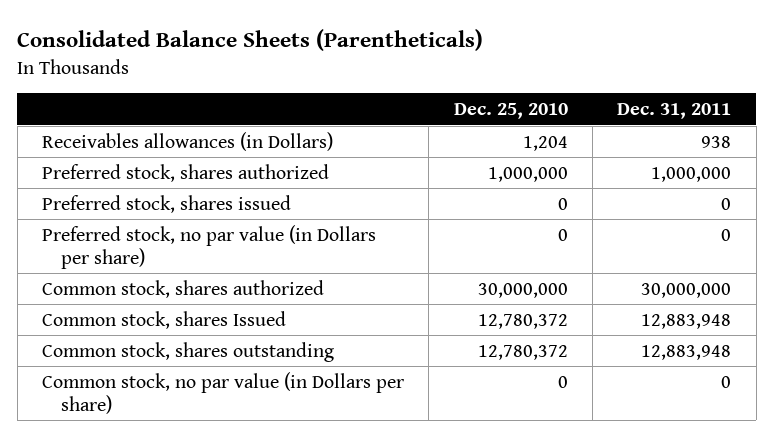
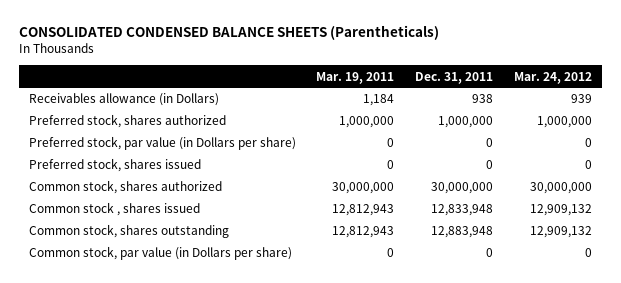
- Consolidated Balance Sheets (Parentheticals)
+ CONSOLIDATED CONDENSED BALANCE SHEETS (Parentheticals)
- | Dec. 25, 2010 | Dec. 31, 2011
+ | Mar. 19, 2011 | Dec. 31, 2011 | Mar. 24, 2012
- Receivables allowances (in Dollars) | 1,204 | 938
+ Receivables allowance (in Dollars) | 1,184 | 938 | 939
+ Preferred stock, par value (in Dollars per share) | 0 | 0 | 0
- Preferred stock, no par value (in Dollars per share) | 0 | 0
- Common stock, shares Issued | 12,780,372 | 12,883,948
+ Common stock , shares issued | 12,812,943 | 12,833,948 | 12,909,132
- Common stock, no par value (in Dollars per share) | 0 | 0
+ Common stock, par value (in Dollars per share) | 0 | 0 | 0

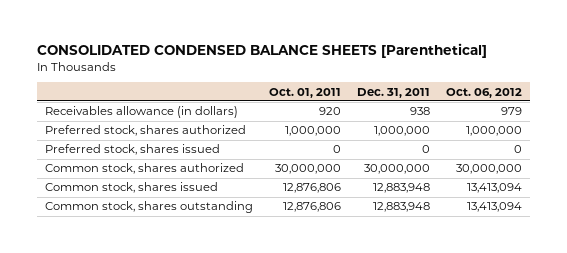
- CONSOLIDATED CONDENSED BALANCE SHEETS (Parentheticals)
+ CONSOLIDATED CONDENSED BALANCE SHEETS [Parenthetical]
- | Mar. 19, 2011 | Dec. 31, 2011 | Mar. 24, 2012
+ | Oct. 01, 2011 | Dec. 31, 2011 | Oct. 06, 2012
- Receivables allowance (in Dollars) | 1,184 | 938 | 939
+ Receivables allowance (in dollars) | 920 | 938 | 979
- Preferred stock, par value (in Dollars per share) | 0 | 0 | 0
- Common stock , shares issued | 12,812,943 | 12,833,948 | 12,909,132
+ Common stock, shares issued | 12,876,806 | 12,883,948 | 13,413,094
- Common stock, par value (in Dollars per share) | 0 | 0 | 0

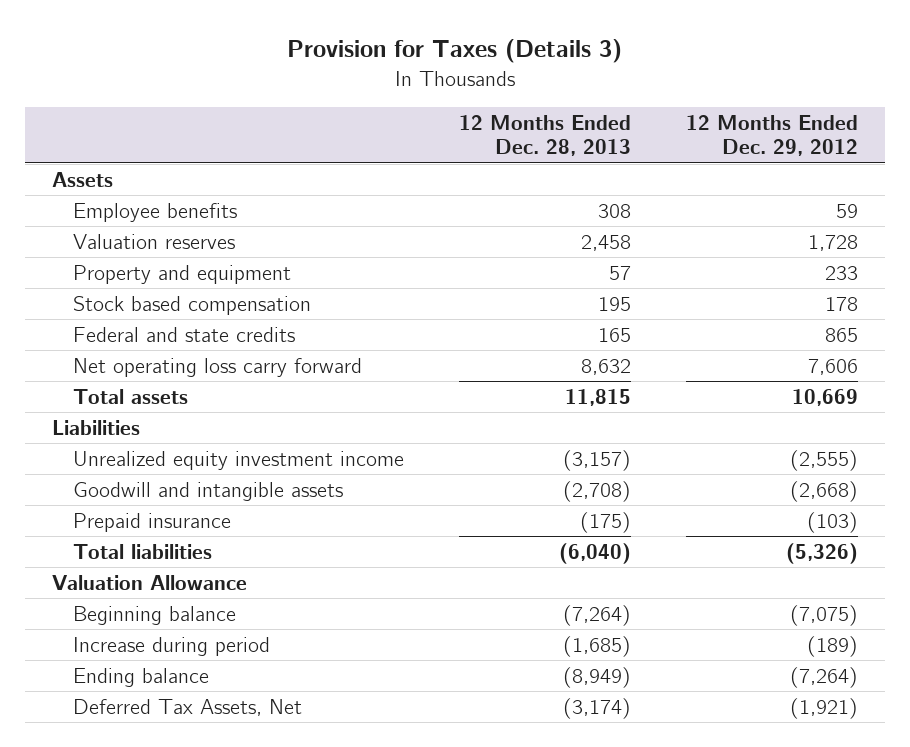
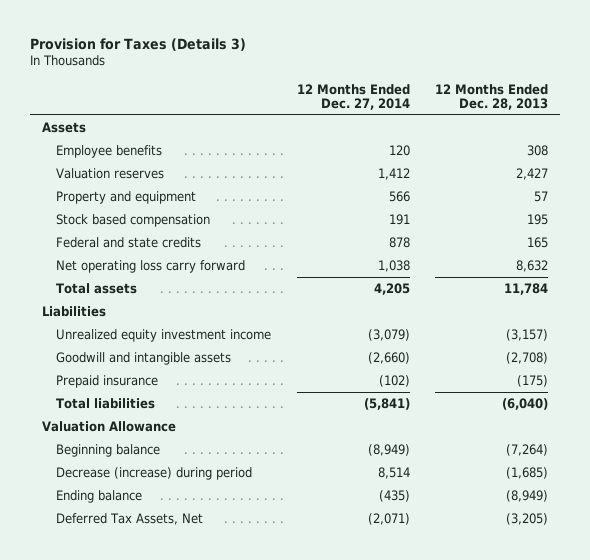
- | 12 Months Ended Dec. 28, 2013 | 12 Months Ended Dec. 29, 2012
+ | 12 Months Ended Dec. 27, 2014 | 12 Months Ended Dec. 28, 2013
- Valuation reserves | 2,458 | 1,728
+ Valuation reserves | 1,412 | 2,427
- Total assets | 11,815 | 10,669
+ Total assets | 4,205 | 11,784
- Increase during period | (1,685) | (189)
+ Decrease (increase) during period | 8,514 | (1,685)
- Deferred Tax Assets, Net | (3,174) | (1,921)
+ Deferred Tax Assets, Net | (2,071) | (3,205)

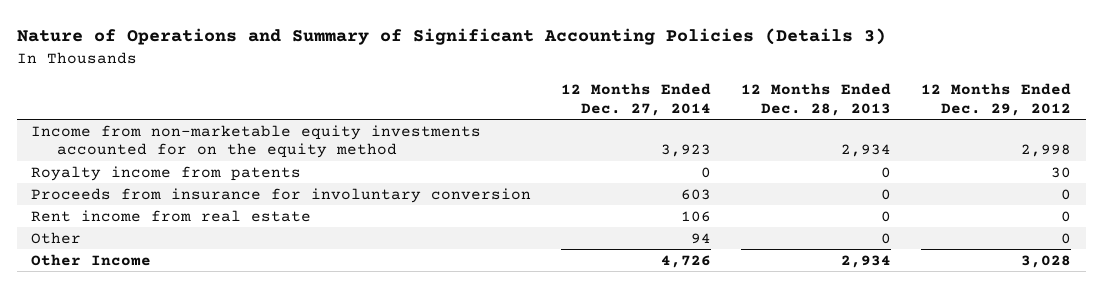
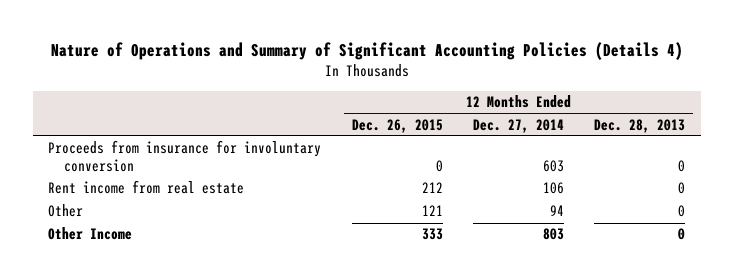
- Nature of Operations and Summary of Significant Accounting Policies (Details 3)
+ Nature of Operations and Summary of Significant Accounting Policies (Details 4)
- | 12 Months Ended Dec. 27, 2014 | 12 Months Ended Dec. 28, 2013 | 12 Months Ended Dec. 29, 2012
+ | 12 Months Ended Dec. 26, 2015 | 12 Months Ended Dec. 27, 2014 | 12 Months Ended Dec. 28, 2013
- Income from non-marketable equity investments accounted for on the equity method | 3,923 | 2,934 | 2,998
- Royalty income from patents | 0 | 0 | 30
- Other Income | 4,726 | 2,934 | 3,028
+ Other Income | 333 | 803 | 0

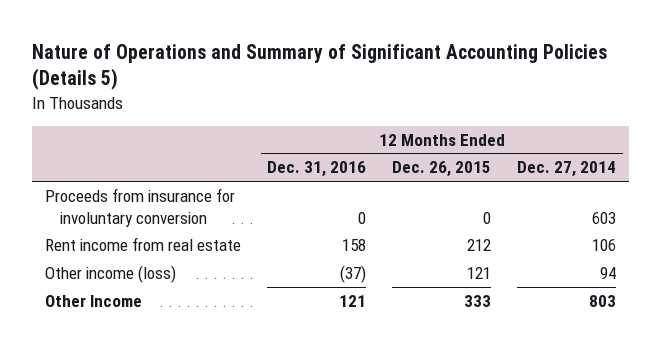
- Nature of Operations and Summary of Significant Accounting Policies (Details 4)
+ Nature of Operations and Summary of Significant Accounting Policies (Details 5)
- | 12 Months Ended Dec. 26, 2015 | 12 Months Ended Dec. 27, 2014 | 12 Months Ended Dec. 28, 2013
+ | 12 Months Ended Dec. 31, 2016 | 12 Months Ended Dec. 26, 2015 | 12 Months Ended Dec. 27, 2014
- Other | 121 | 94 | 0
+ Other income (loss) | (37) | 121 | 94

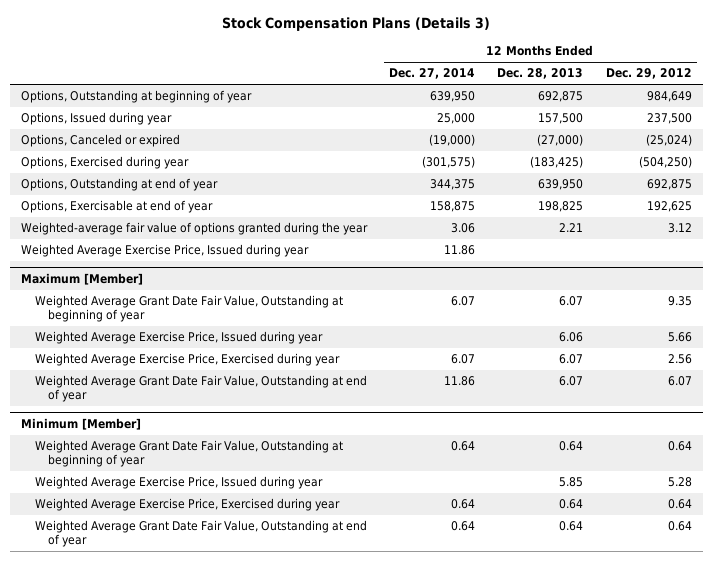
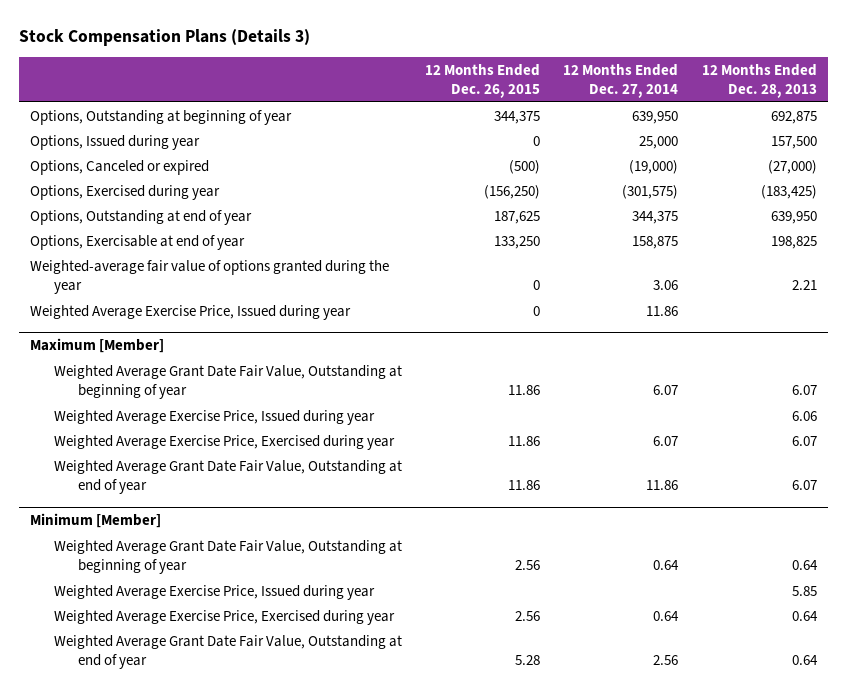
- | 12 Months Ended Dec. 27, 2014 | 12 Months Ended Dec. 28, 2013 | 12 Months Ended Dec. 29, 2012
+ | 12 Months Ended Dec. 26, 2015 | 12 Months Ended Dec. 27, 2014 | 12 Months Ended Dec. 28, 2013
@ Minimum [Member]
- Weighted Average Grant Date Fair Value, Outstanding at end of year | 0.64 | 0.64 | 0.64
+ Weighted Average Grant Date Fair Value, Outstanding at end of year | 5.28 | 2.56 | 0.64

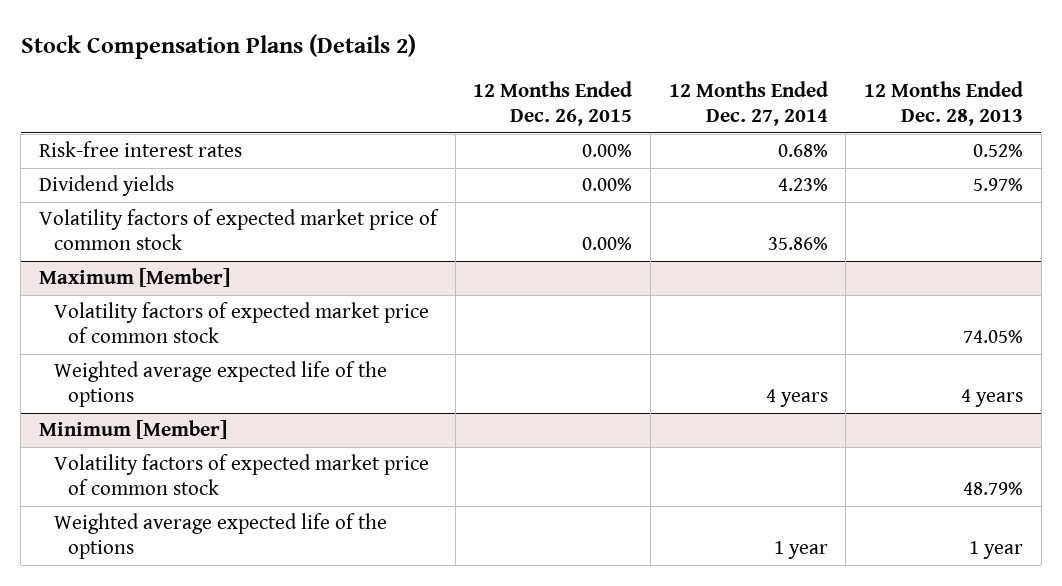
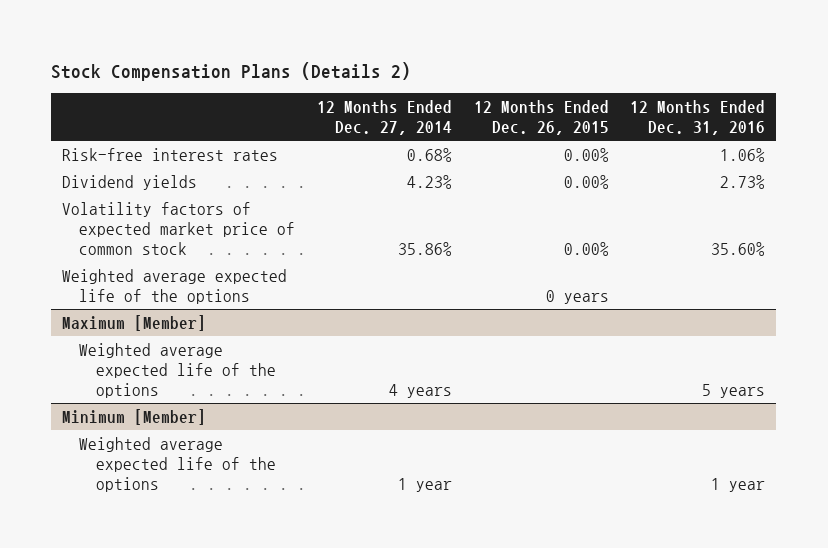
- | 12 Months Ended Dec. 26, 2015 | 12 Months Ended Dec. 27, 2014 | 12 Months Ended Dec. 28, 2013
+ | 12 Months Ended Dec. 27, 2014 | 12 Months Ended Dec. 26, 2015 | 12 Months Ended Dec. 31, 2016
+ Weighted average expected life of the options | | 0 years |
@ Maximum [Member]
- Volatility factors of expected market price of common stock | | | 74.05%
@ Minimum [Member]
- Volatility factors of expected market price of common stock | | | 48.79%

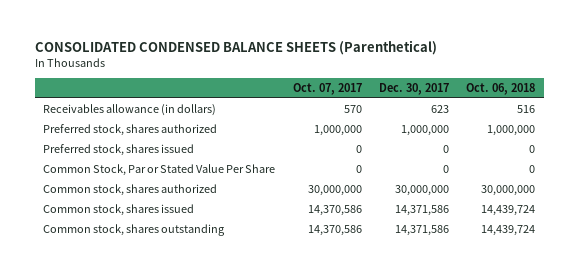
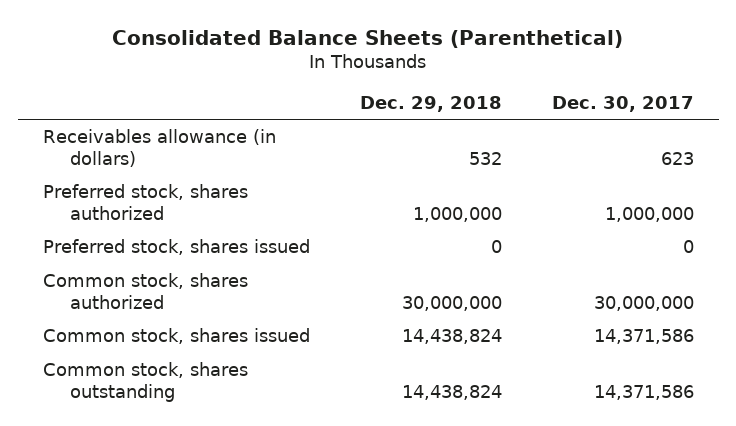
- CONSOLIDATED CONDENSED BALANCE SHEETS (Parenthetical)
+ Consolidated Balance Sheets (Parenthetical)
- | Oct. 07, 2017 | Dec. 30, 2017 | Oct. 06, 2018
+ | Dec. 29, 2018 | Dec. 30, 2017
- Common Stock, Par or Stated Value Per Share | 0 | 0 | 0

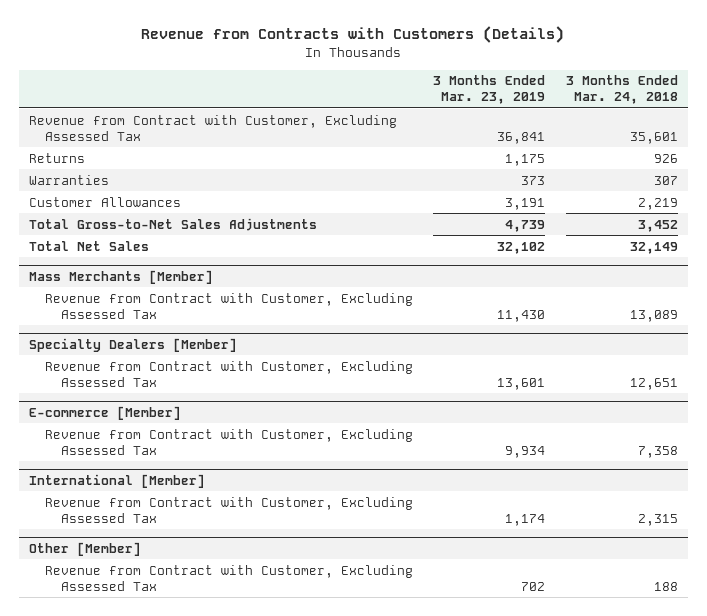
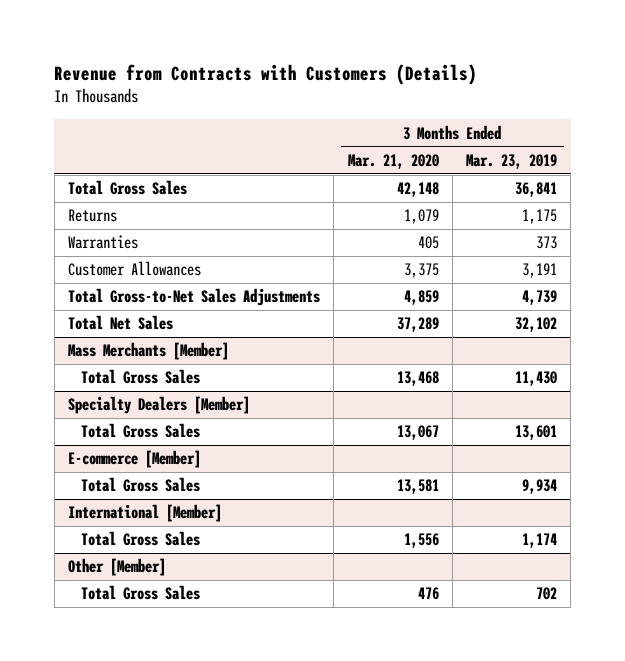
- | 3 Months Ended Mar. 23, 2019 | 3 Months Ended Mar. 24, 2018
+ | 3 Months Ended Mar. 21, 2020 | 3 Months Ended Mar. 23, 2019
- Revenue from Contract with Customer, Excluding Assessed Tax | 36,841 | 35,601
+ Total Gross Sales | 42,148 | 36,841
@ Mass Merchants [Member]
- Revenue from Contract with Customer, Excluding Assessed Tax | 11,430 | 13,089
+ Total Gross Sales | 13,468 | 11,430
@ Specialty Dealers [Member]
- Revenue from Contract with Customer, Excluding Assessed Tax | 13,601 | 12,651
+ Total Gross Sales | 13,067 | 13,601
@ E-commerce [Member]
- Revenue from Contract with Customer, Excluding Assessed Tax | 9,934 | 7,358
+ Total Gross Sales | 13,581 | 9,934
@ International [Member]
- Revenue from Contract with Customer, Excluding Assessed Tax | 1,174 | 2,315
+ Total Gross Sales | 1,556 | 1,174
@ Other [Member]
- Revenue from Contract with Customer, Excluding Assessed Tax | 702 | 188
+ Total Gross Sales | 476 | 702

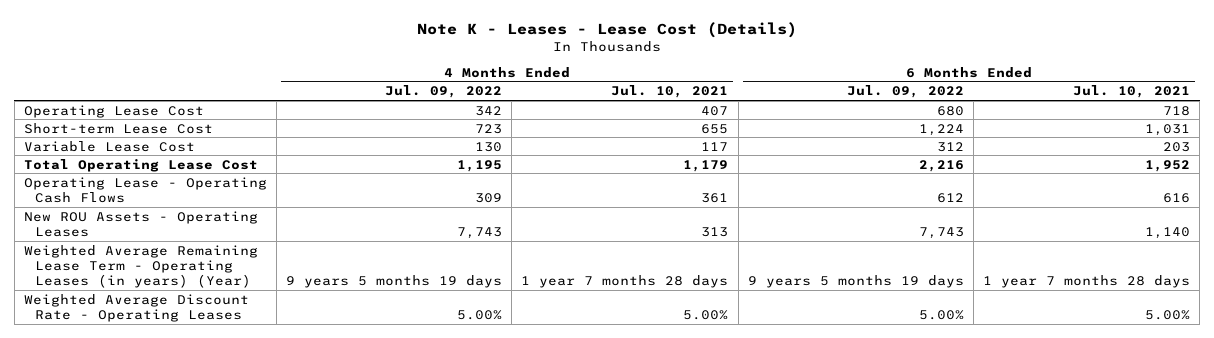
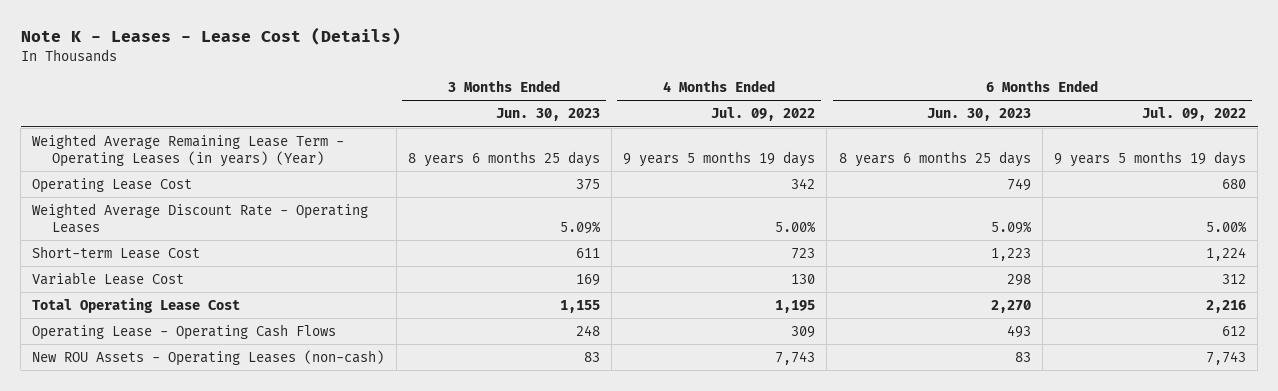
- | 4 Months Ended Jul. 09, 2022 | 4 Months Ended Jul. 10, 2021 | 6 Months Ended Jul. 09, 2022 | 6 Months Ended Jul. 10, 2021
+ | 3 Months Ended Jun. 30, 2023 | 4 Months Ended Jul. 09, 2022 | 6 Months Ended Jun. 30, 2023 | 6 Months Ended Jul. 09, 2022
moved up: Weighted Average Remaining Lease Term - Operating Leases (in years) (Year) | 8 years 6 months 25 days | 9 years 5 months 19 days | 8 years 6 months 25 days | 9 years 5 months 19 days
moved up: Weighted Average Discount Rate - Operating Leases | 5.09% | 5.00% | 5.09% | 5.00%
- New ROU Assets - Operating Leases | 7,743 | 313 | 7,743 | 1,140
+ New ROU Assets - Operating Leases (non-cash) | 83 | 7,743 | 83 | 7,743

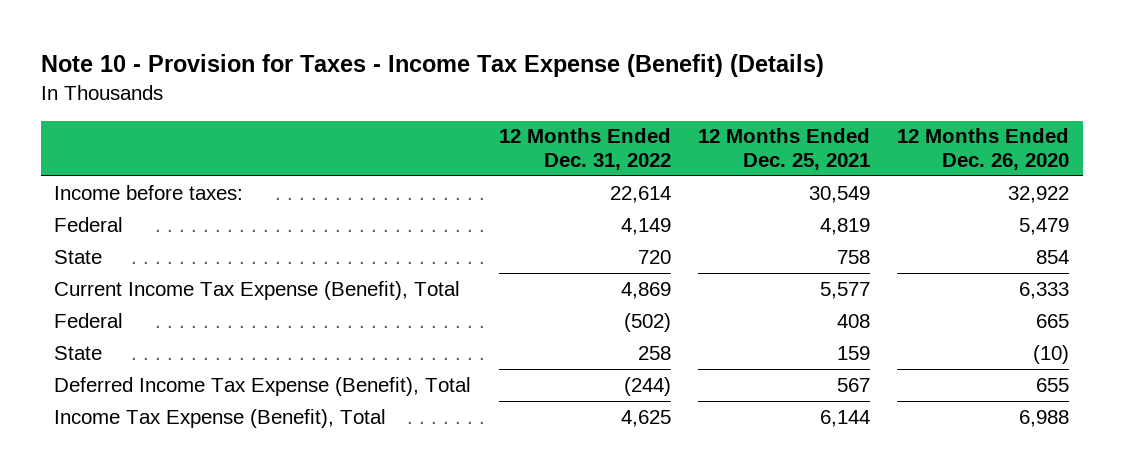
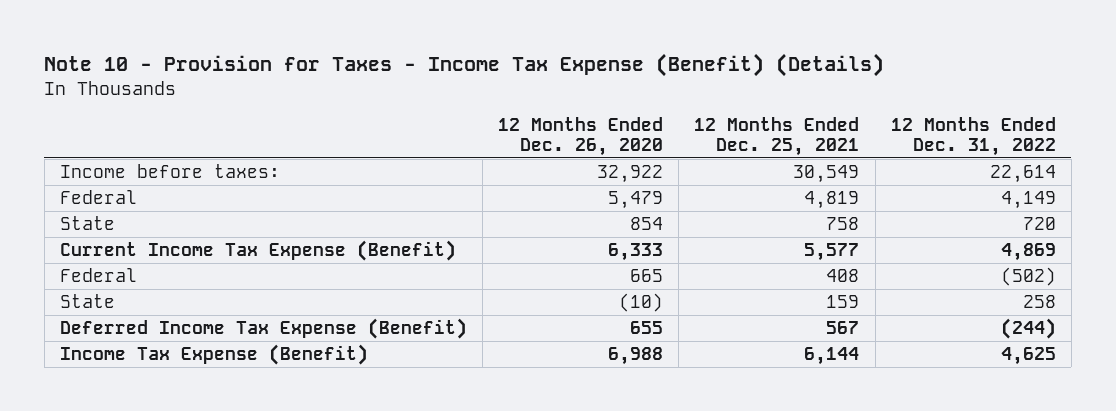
- | 12 Months Ended Dec. 31, 2022 | 12 Months Ended Dec. 25, 2021 | 12 Months Ended Dec. 26, 2020
+ | 12 Months Ended Dec. 26, 2020 | 12 Months Ended Dec. 25, 2021 | 12 Months Ended Dec. 31, 2022
- Current Income Tax Expense (Benefit), Total | 4,869 | 5,577 | 6,333
+ Current Income Tax Expense (Benefit) | 6,333 | 5,577 | 4,869
- Deferred Income Tax Expense (Benefit), Total | (244) | 567 | 655
- Income Tax Expense (Benefit), Total | 4,625 | 6,144 | 6,988
+ Deferred Income Tax Expense (Benefit) | 655 | 567 | (244)
+ Income Tax Expense (Benefit) | 6,988 | 6,144 | 4,625

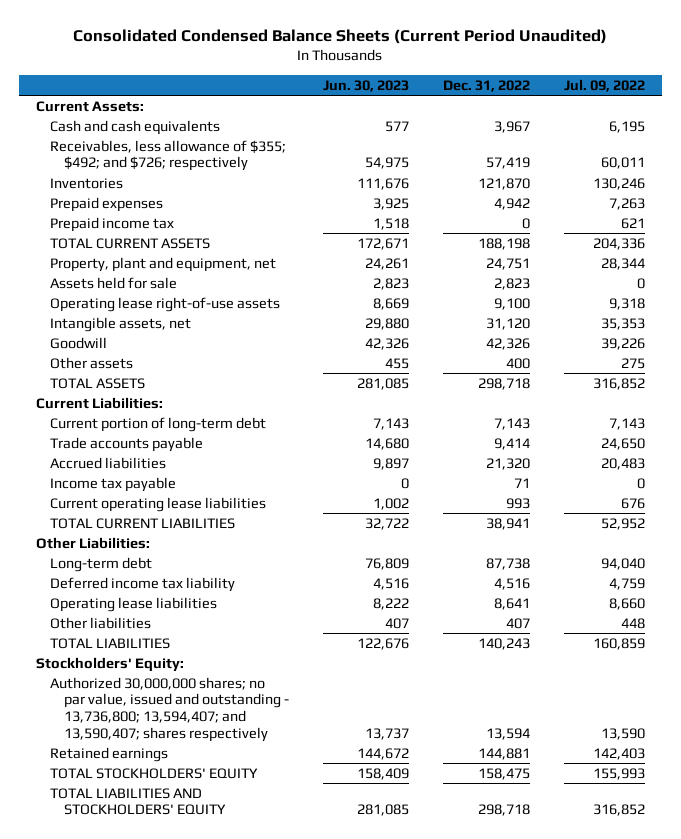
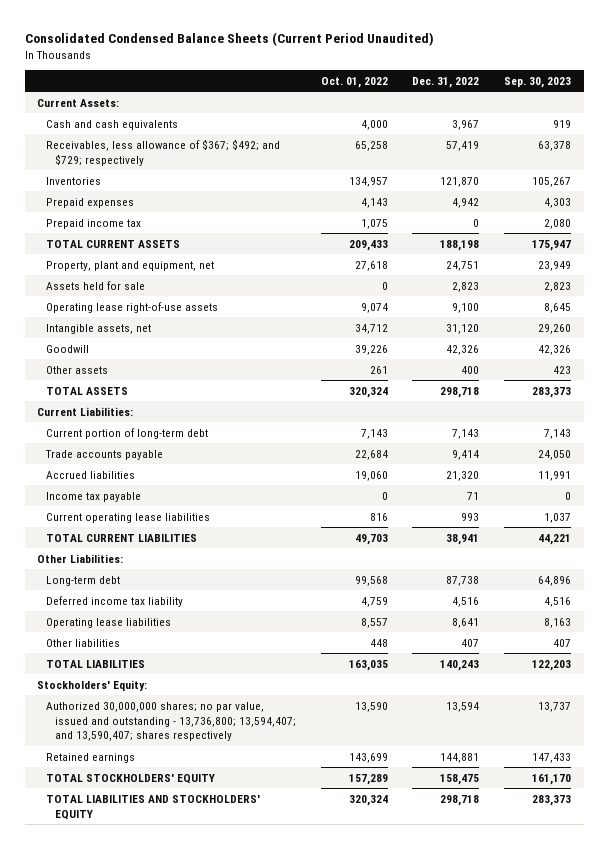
- | Jun. 30, 2023 | Dec. 31, 2022 | Jul. 09, 2022
+ | Oct. 01, 2022 | Dec. 31, 2022 | Sep. 30, 2023
- Receivables, less allowance of $355; $492; and $726; respectively | 54,975 | 57,419 | 60,011
+ Receivables, less allowance of $367; $492; and $729; respectively | 65,258 | 57,419 | 63,378

